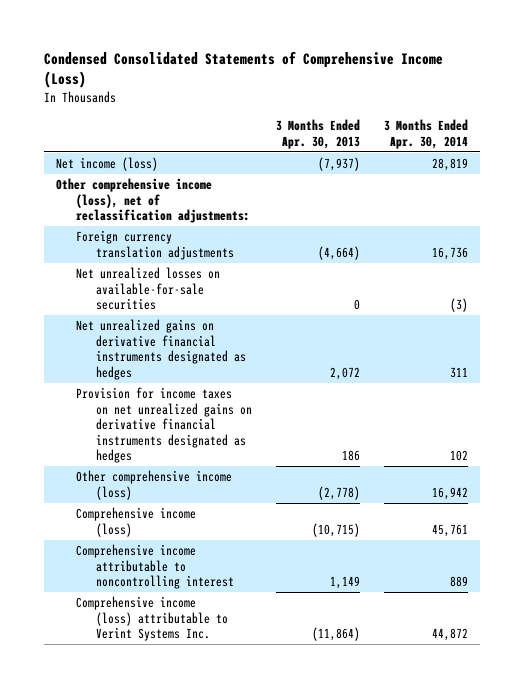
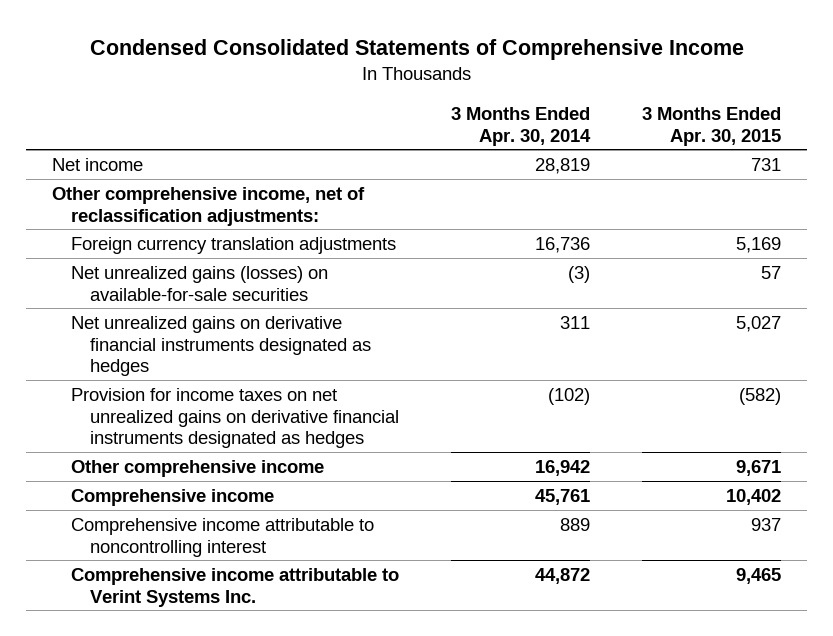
- Condensed Consolidated Statements of Comprehensive Income (Loss)
+ Condensed Consolidated Statements of Comprehensive Income
- | 3 Months Ended Apr. 30, 2013 | 3 Months Ended Apr. 30, 2014
+ | 3 Months Ended Apr. 30, 2014 | 3 Months Ended Apr. 30, 2015
- Net income (loss) | (7,937) | 28,819
- Other comprehensive income (loss), net of reclassification adjustments:
+ Net income | 28,819 | 731
+ Other comprehensive income, net of reclassification adjustments:
- Net unrealized losses on available-for-sale securities | 0 | (3)
+ Net unrealized gains (losses) on available-for-sale securities | (3) | 57
- Provision for income taxes on net unrealized gains on derivative financial instruments designated as hedges | 186 | 102
- Other comprehensive income (loss) | (2,778) | 16,942
- Comprehensive income (loss) | (10,715) | 45,761
+ Provision for income taxes on net unrealized gains on derivative financial instruments designated as hedges | (102) | (582)
+ Other comprehensive income | 16,942 | 9,671
+ Comprehensive income | 45,761 | 10,402
- Comprehensive income (loss) attributable to Verint Systems Inc. | (11,864) | 44,872
+ Comprehensive income attributable to Verint Systems Inc. | 44,872 | 9,465

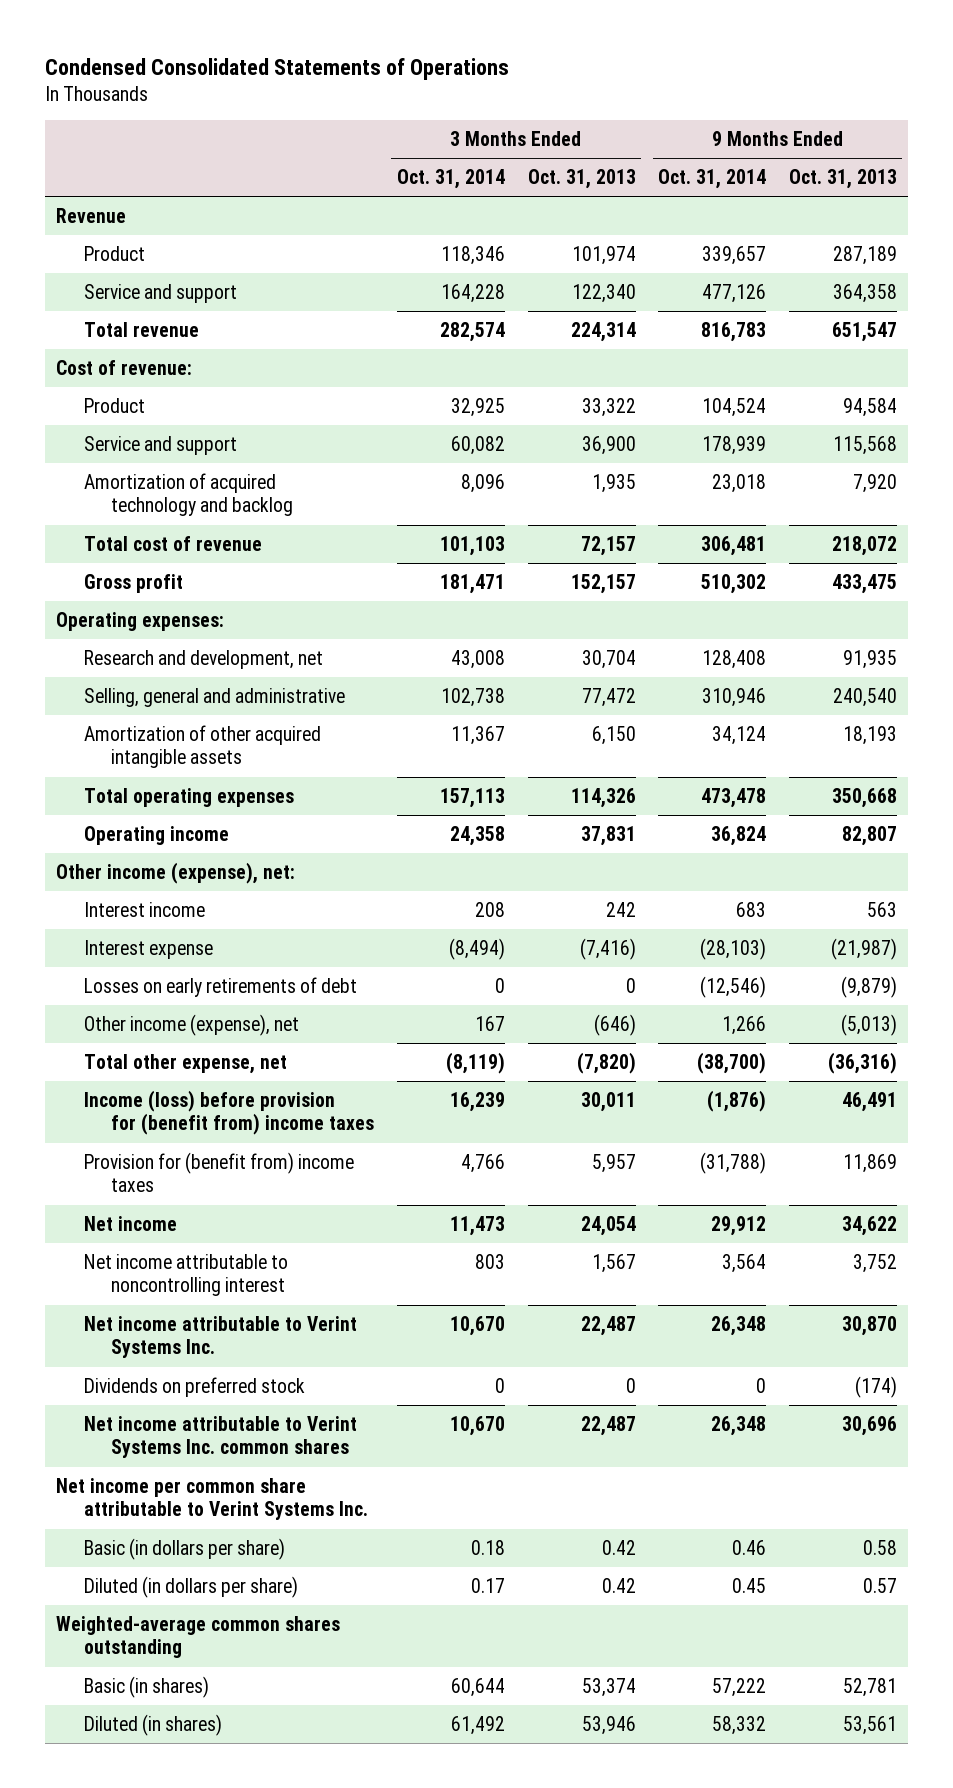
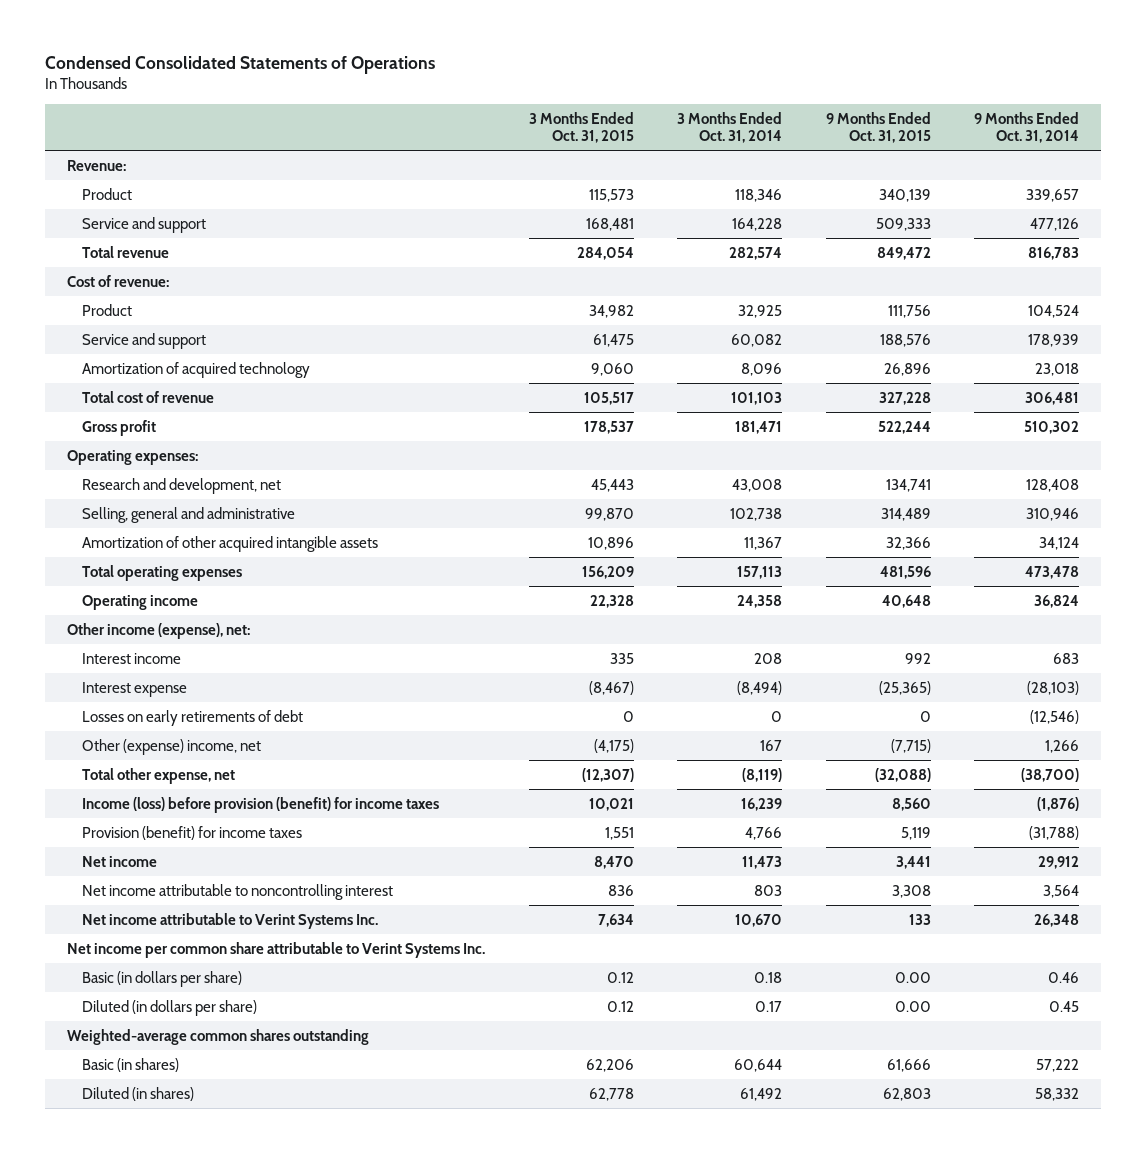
- | 3 Months Ended Oct. 31, 2014 | 3 Months Ended Oct. 31, 2013 | 9 Months Ended Oct. 31, 2014 | 9 Months Ended Oct. 31, 2013
+ | 3 Months Ended Oct. 31, 2015 | 3 Months Ended Oct. 31, 2014 | 9 Months Ended Oct. 31, 2015 | 9 Months Ended Oct. 31, 2014
- Revenue
+ Revenue:
- Amortization of acquired technology and backlog | 8,096 | 1,935 | 23,018 | 7,920
+ Amortization of acquired technology | 9,060 | 8,096 | 26,896 | 23,018
- Other income (expense), net | 167 | (646) | 1,266 | (5,013)
+ Other (expense) income, net | (4,175) | 167 | (7,715) | 1,266
- Income (loss) before provision for (benefit from) income taxes | 16,239 | 30,011 | (1,876) | 46,491
- Provision for (benefit from) income taxes | 4,766 | 5,957 | (31,788) | 11,869
+ Income (loss) before provision (benefit) for income taxes | 10,021 | 16,239 | 8,560 | (1,876)
+ Provision (benefit) for income taxes | 1,551 | 4,766 | 5,119 | (31,788)
- Dividends on preferred stock | 0 | 0 | 0 | (174)
- Net income attributable to Verint Systems Inc. common shares | 10,670 | 22,487 | 26,348 | 30,696

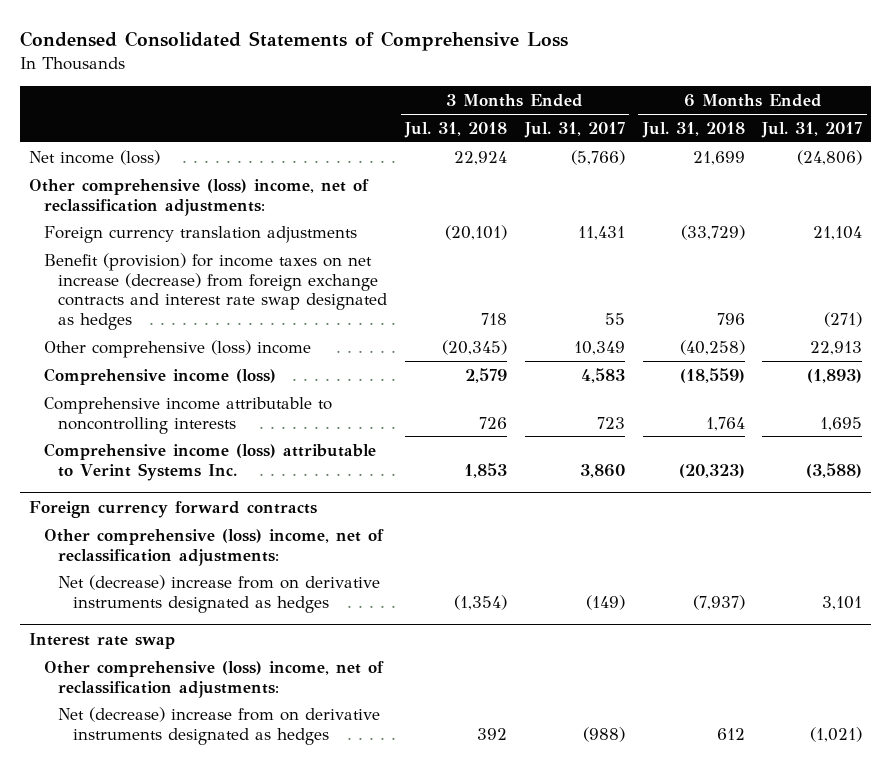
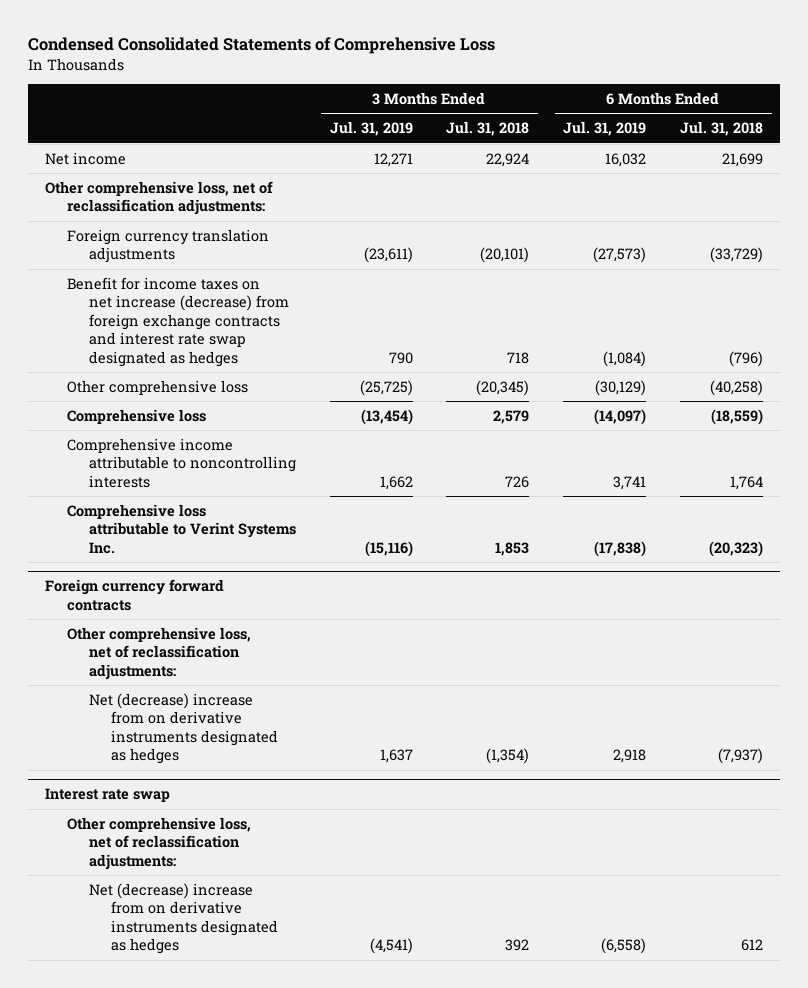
- | 3 Months Ended Jul. 31, 2018 | 3 Months Ended Jul. 31, 2017 | 6 Months Ended Jul. 31, 2018 | 6 Months Ended Jul. 31, 2017
+ | 3 Months Ended Jul. 31, 2019 | 3 Months Ended Jul. 31, 2018 | 6 Months Ended Jul. 31, 2019 | 6 Months Ended Jul. 31, 2018
- Net income (loss) | 22,924 | (5,766) | 21,699 | (24,806)
- Other comprehensive (loss) income, net of reclassification adjustments:
+ Net income | 12,271 | 22,924 | 16,032 | 21,699
+ Other comprehensive loss, net of reclassification adjustments:
- Benefit (provision) for income taxes on net increase (decrease) from foreign exchange contracts and interest rate swap designated as hedges | 718 | 55 | 796 | (271)
- Other comprehensive (loss) income | (20,345) | 10,349 | (40,258) | 22,913
- Comprehensive income (loss) | 2,579 | 4,583 | (18,559) | (1,893)
+ Benefit for income taxes on net increase (decrease) from foreign exchange contracts and interest rate swap designated as hedges | 790 | 718 | (1,084) | (796)
+ Other comprehensive loss | (25,725) | (20,345) | (30,129) | (40,258)
+ Comprehensive loss | (13,454) | 2,579 | (14,097) | (18,559)
- Comprehensive income (loss) attributable to Verint Systems Inc. | 1,853 | 3,860 | (20,323) | (3,588)
+ Comprehensive loss attributable to Verint Systems Inc. | (15,116) | 1,853 | (17,838) | (20,323)
@ Foreign currency forward contracts
- Other comprehensive (loss) income, net of reclassification adjustments:
+ Other comprehensive loss, net of reclassification adjustments:
@ Interest rate swap
- Other comprehensive (loss) income, net of reclassification adjustments:
+ Other comprehensive loss, net of reclassification adjustments:

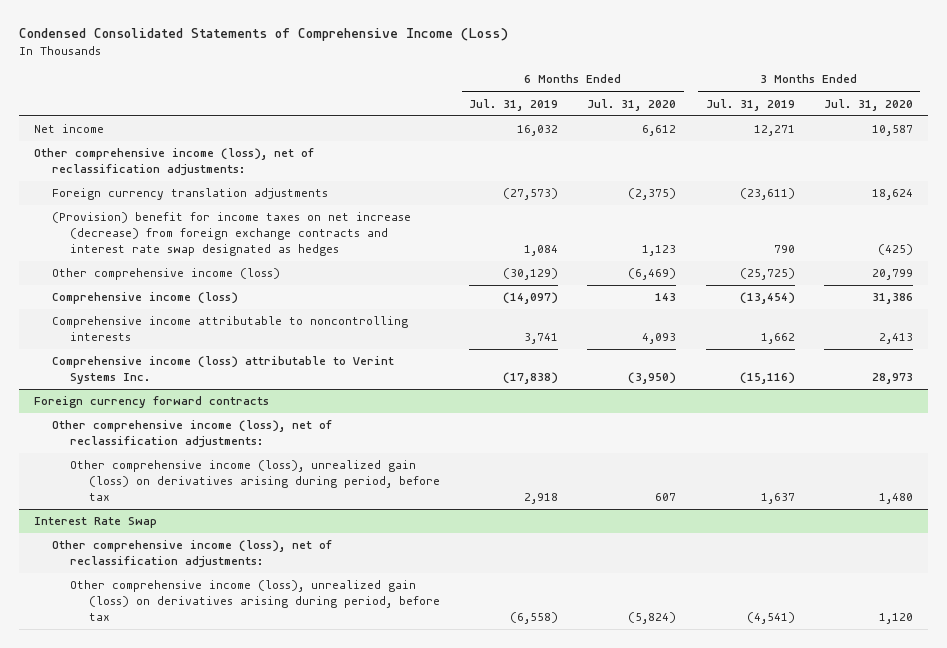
- Condensed Consolidated Statements of Comprehensive Loss
+ Condensed Consolidated Statements of Comprehensive Income (Loss)
- | 3 Months Ended Jul. 31, 2019 | 3 Months Ended Jul. 31, 2018 | 6 Months Ended Jul. 31, 2019 | 6 Months Ended Jul. 31, 2018
+ | 6 Months Ended Jul. 31, 2019 | 6 Months Ended Jul. 31, 2020 | 3 Months Ended Jul. 31, 2019 | 3 Months Ended Jul. 31, 2020
- Other comprehensive loss, net of reclassification adjustments:
+ Other comprehensive income (loss), net of reclassification adjustments:
- Benefit for income taxes on net increase (decrease) from foreign exchange contracts and interest rate swap designated as hedges | 790 | 718 | (1,084) | (796)
- Other comprehensive loss | (25,725) | (20,345) | (30,129) | (40,258)
- Comprehensive loss | (13,454) | 2,579 | (14,097) | (18,559)
+ (Provision) benefit for income taxes on net increase (decrease) from foreign exchange contracts and interest rate swap designated as hedges | 1,084 | 1,123 | 790 | (425)
+ Other comprehensive income (loss) | (30,129) | (6,469) | (25,725) | 20,799
+ Comprehensive income (loss) | (14,097) | 143 | (13,454) | 31,386
- Comprehensive loss attributable to Verint Systems Inc. | (15,116) | 1,853 | (17,838) | (20,323)
+ Comprehensive income (loss) attributable to Verint Systems Inc. | (17,838) | (3,950) | (15,116) | 28,973
@ Foreign currency forward contracts
- Other comprehensive loss, net of reclassification adjustments:
- Net (decrease) increase from on derivative instruments designated as hedges | 1,637 | (1,354) | 2,918 | (7,937)
- Interest rate swap
- Other comprehensive loss, net of reclassification adjustments:
- Net (decrease) increase from on derivative instruments designated as hedges | (4,541) | 392 | (6,558) | 612
@ Foreign currency forward contracts
+ Other comprehensive income (loss), net of reclassification adjustments:
+ Other comprehensive income (loss), unrealized gain (loss) on derivatives arising during period, before tax | 2,918 | 607 | 1,637 | 1,480
+ Interest Rate Swap
+ Other comprehensive income (loss), net of reclassification adjustments:
+ Other comprehensive income (loss), unrealized gain (loss) on derivatives arising during period, before tax | (6,558) | (5,824) | (4,541) | 1,120

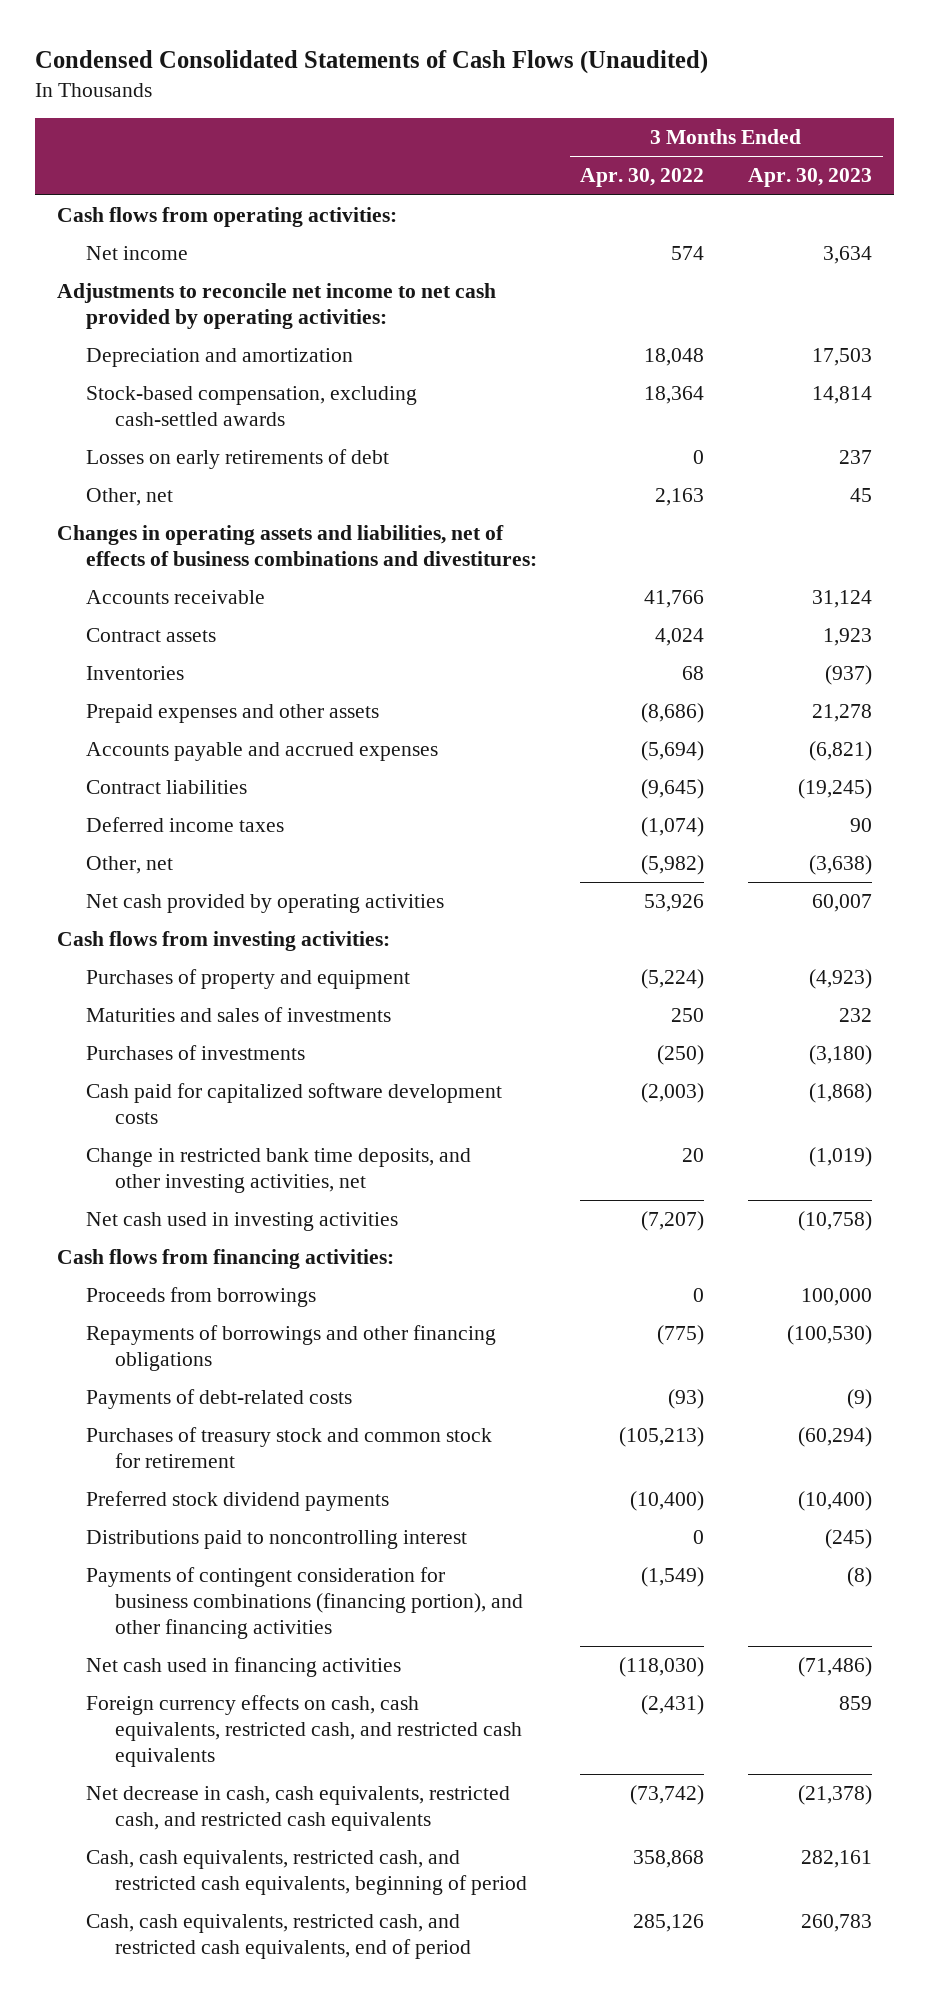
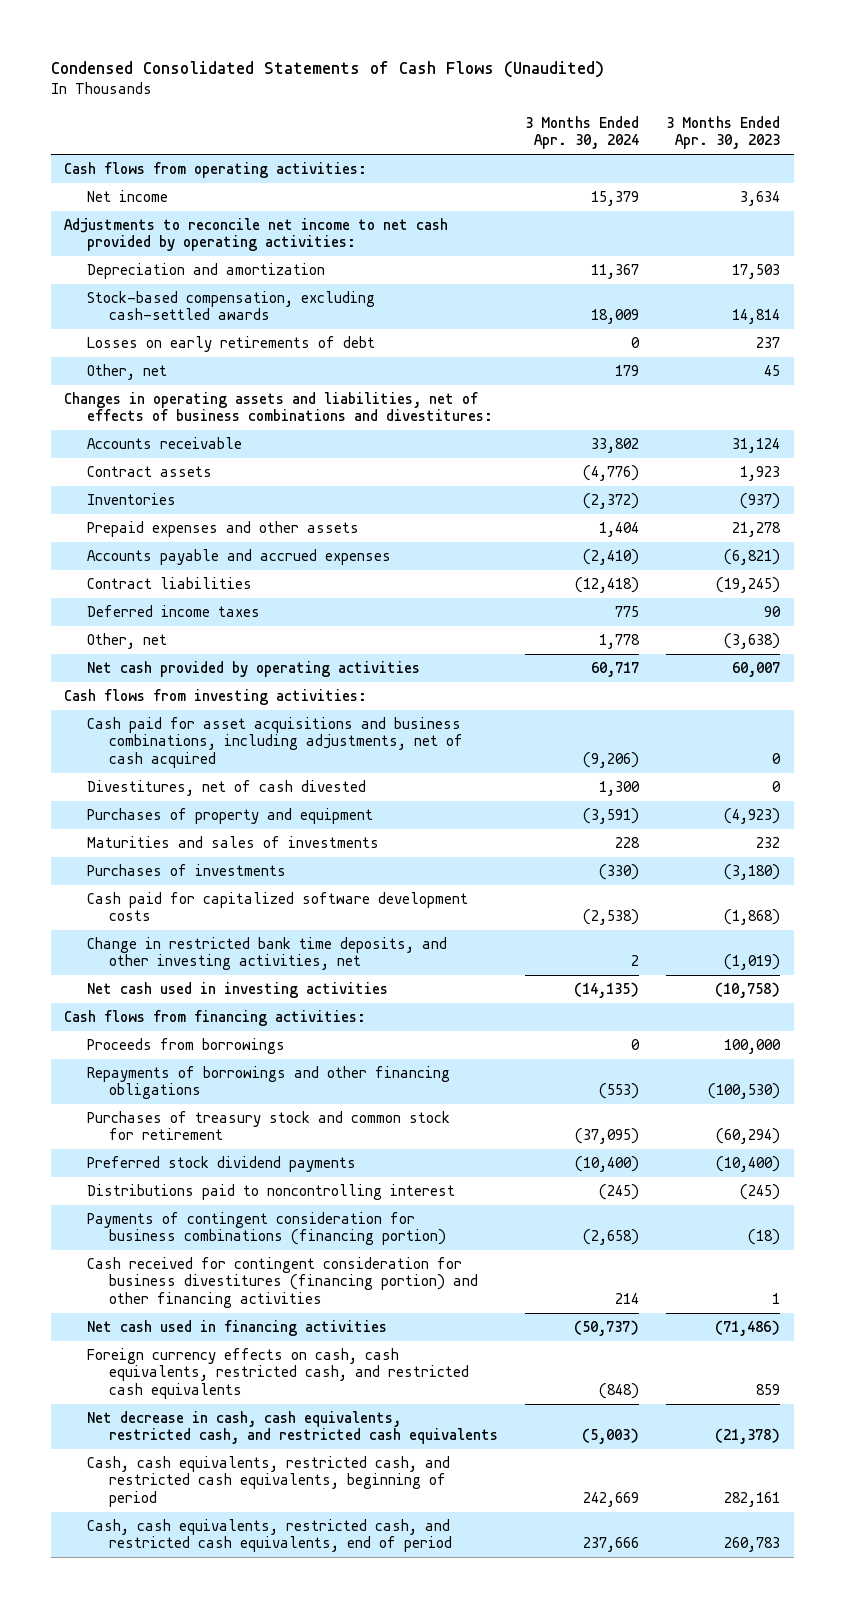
- | 3 Months Ended Apr. 30, 2022 | 3 Months Ended Apr. 30, 2023
+ | 3 Months Ended Apr. 30, 2024 | 3 Months Ended Apr. 30, 2023
+ Cash paid for asset acquisitions and business combinations, including adjustments, net of cash acquired | (9,206) | 0
+ Divestitures, net of cash divested | 1,300 | 0
- Payments of debt-related costs | (93) | (9)
- Payments of contingent consideration for business combinations (financing portion), and other financing activities | (1,549) | (8)
+ Payments of contingent consideration for business combinations (financing portion) | (2,658) | (18)
+ Cash received for contingent consideration for business divestitures (financing portion) and other financing activities | 214 | 1

